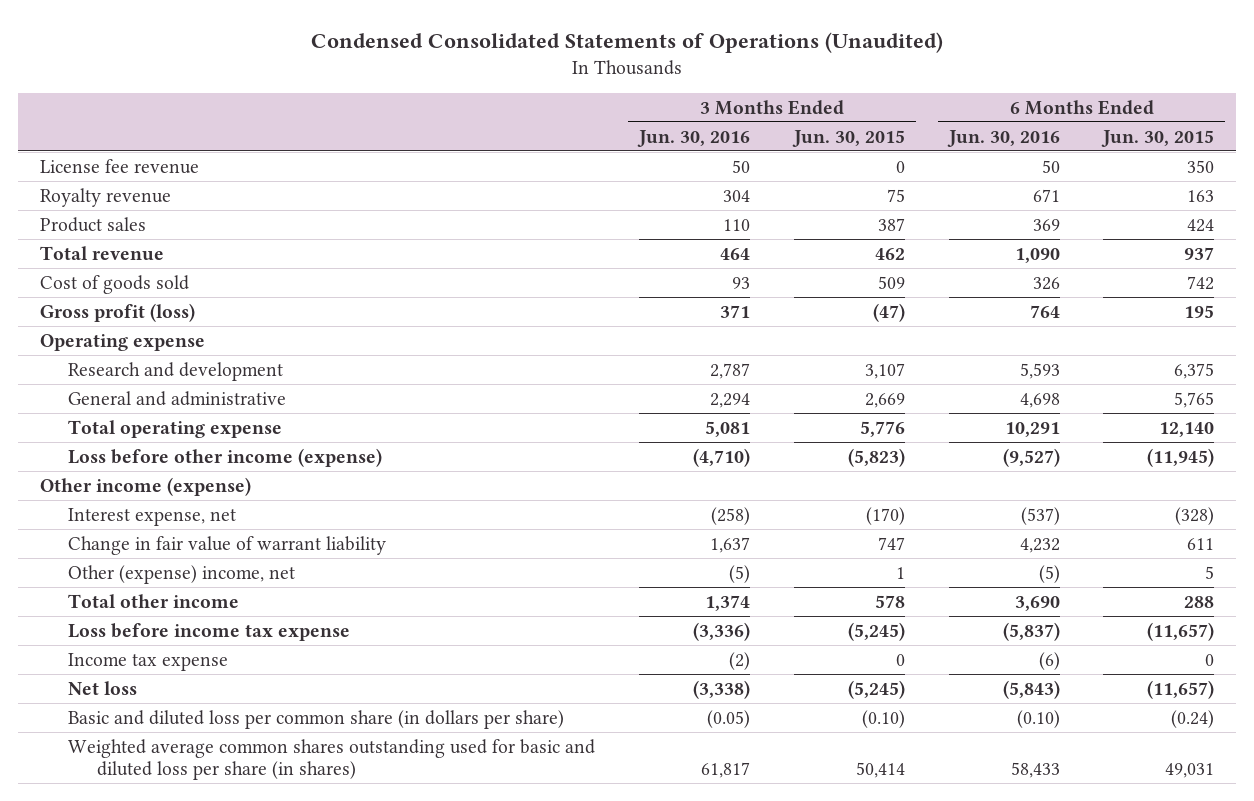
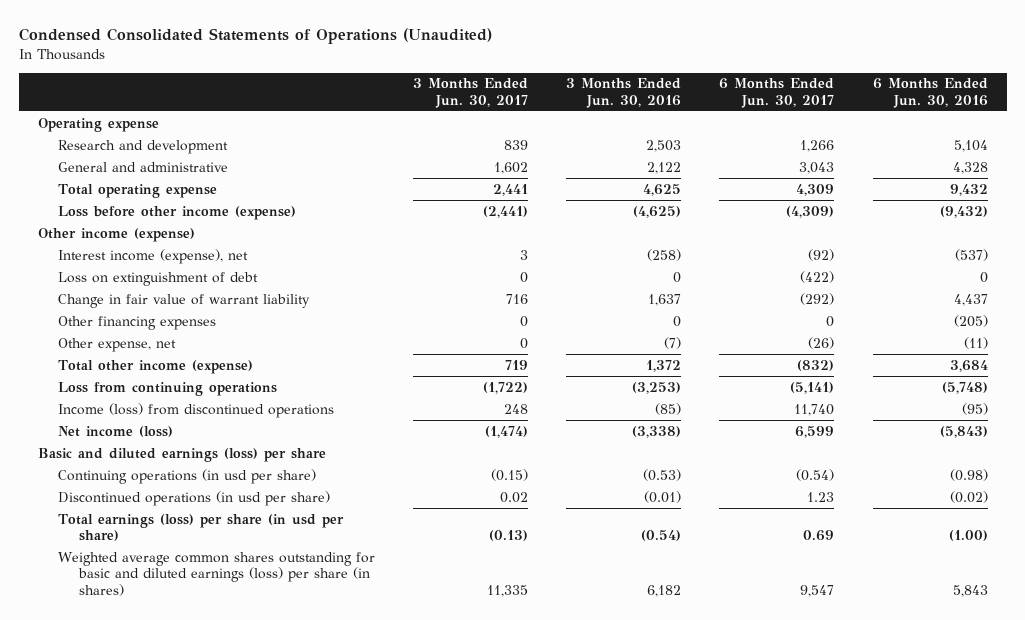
- | 3 Months Ended Jun. 30, 2016 | 3 Months Ended Jun. 30, 2015 | 6 Months Ended Jun. 30, 2016 | 6 Months Ended Jun. 30, 2015
+ | 3 Months Ended Jun. 30, 2017 | 3 Months Ended Jun. 30, 2016 | 6 Months Ended Jun. 30, 2017 | 6 Months Ended Jun. 30, 2016
- License fee revenue | 50 | 0 | 50 | 350
- Royalty revenue | 304 | 75 | 671 | 163
- Product sales | 110 | 387 | 369 | 424
- Total revenue | 464 | 462 | 1,090 | 937
- Cost of goods sold | 93 | 509 | 326 | 742
- Gross profit (loss) | 371 | (47) | 764 | 195
- Research and development | 2,787 | 3,107 | 5,593 | 6,375
- General and administrative | 2,294 | 2,669 | 4,698 | 5,765
- Total operating expense | 5,081 | 5,776 | 10,291 | 12,140
- Loss before other income (expense) | (4,710) | (5,823) | (9,527) | (11,945)
+ Research and development | 839 | 2,503 | 1,266 | 5,104
+ General and administrative | 1,602 | 2,122 | 3,043 | 4,328
+ Total operating expense | 2,441 | 4,625 | 4,309 | 9,432
+ Loss before other income (expense) | (2,441) | (4,625) | (4,309) | (9,432)
- Interest expense, net | (258) | (170) | (537) | (328)
- Change in fair value of warrant liability | 1,637 | 747 | 4,232 | 611
- Other (expense) income, net | (5) | 1 | (5) | 5
- Total other income | 1,374 | 578 | 3,690 | 288
- Loss before income tax expense | (3,336) | (5,245) | (5,837) | (11,657)
- Income tax expense | (2) | 0 | (6) | 0
- Net loss | (3,338) | (5,245) | (5,843) | (11,657)
- Basic and diluted loss per common share (in dollars per share) | (0.05) | (0.10) | (0.10) | (0.24)
- Weighted average common shares outstanding used for basic and diluted loss per share (in shares) | 61,817 | 50,414 | 58,433 | 49,031
+ Interest income (expense), net | 3 | (258) | (92) | (537)
+ Loss on extinguishment of debt | 0 | 0 | (422) | 0
+ Change in fair value of warrant liability | 716 | 1,637 | (292) | 4,437
+ Other financing expenses | 0 | 0 | 0 | (205)
+ Other expense, net | 0 | (7) | (26) | (11)
+ Total other income (expense) | 719 | 1,372 | (832) | 3,684
+ Loss from continuing operations | (1,722) | (3,253) | (5,141) | (5,748)
+ Income (loss) from discontinued operations | 248 | (85) | 11,740 | (95)
+ Net income (loss) | (1,474) | (3,338) | 6,599 | (5,843)
+ Basic and diluted earnings (loss) per share
+ Continuing operations (in usd per share) | (0.15) | (0.53) | (0.54) | (0.98)
+ Discontinued operations (in usd per share) | 0.02 | (0.01) | 1.23 | (0.02)
+ Total earnings (loss) per share (in usd per share) | (0.13) | (0.54) | 0.69 | (1.00)
+ Weighted average common shares outstanding for basic and diluted earnings (loss) per share (in shares) | 11,335 | 6,182 | 9,547 | 5,843

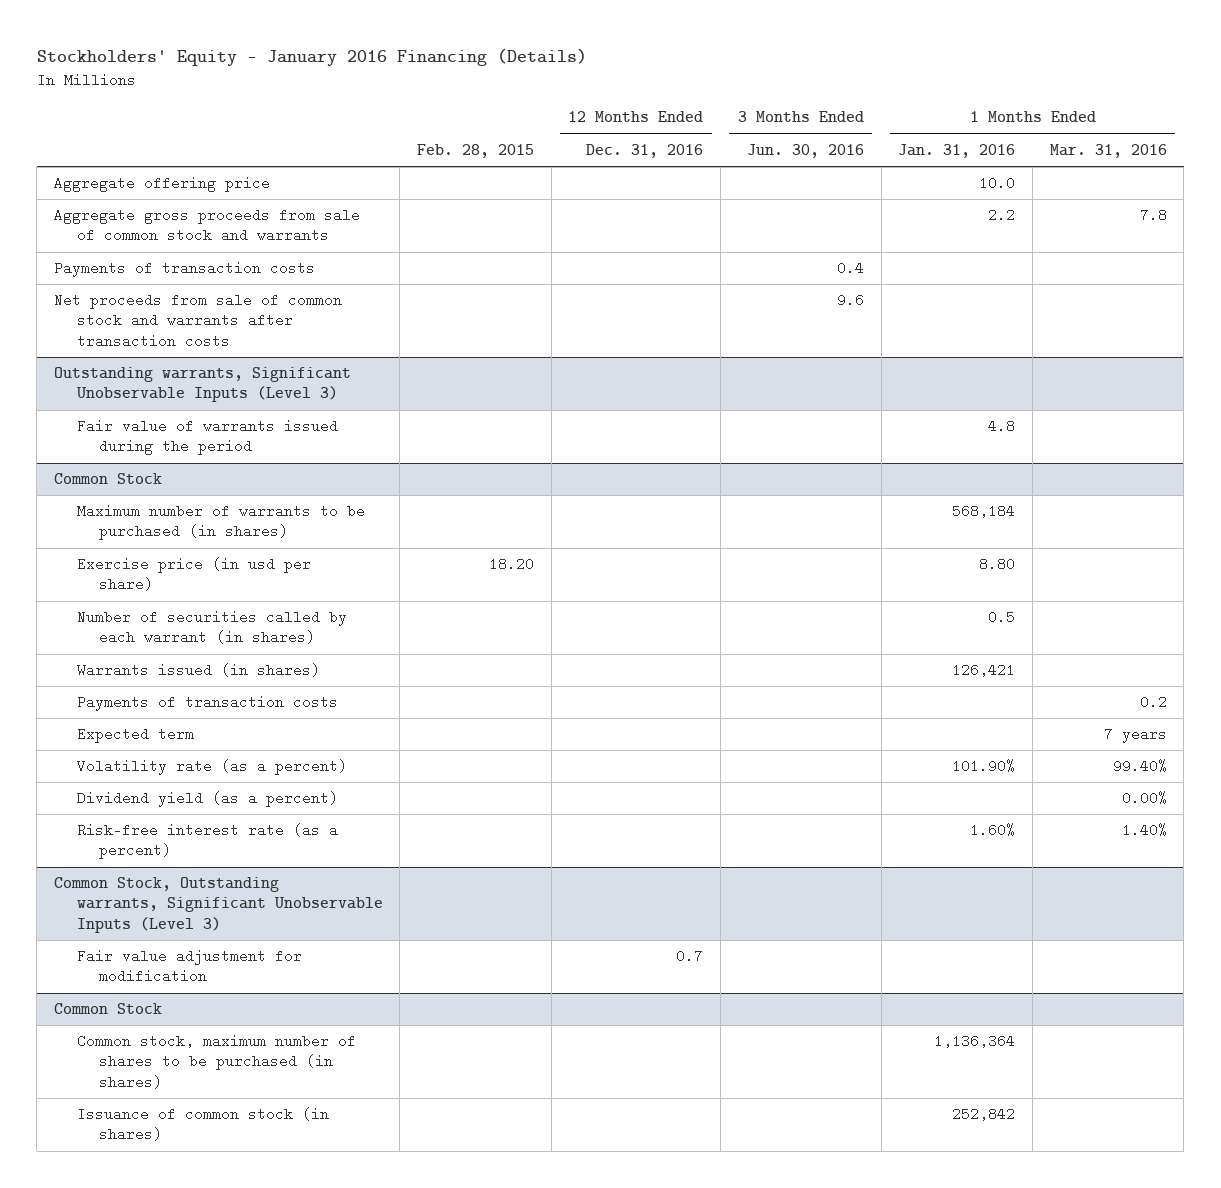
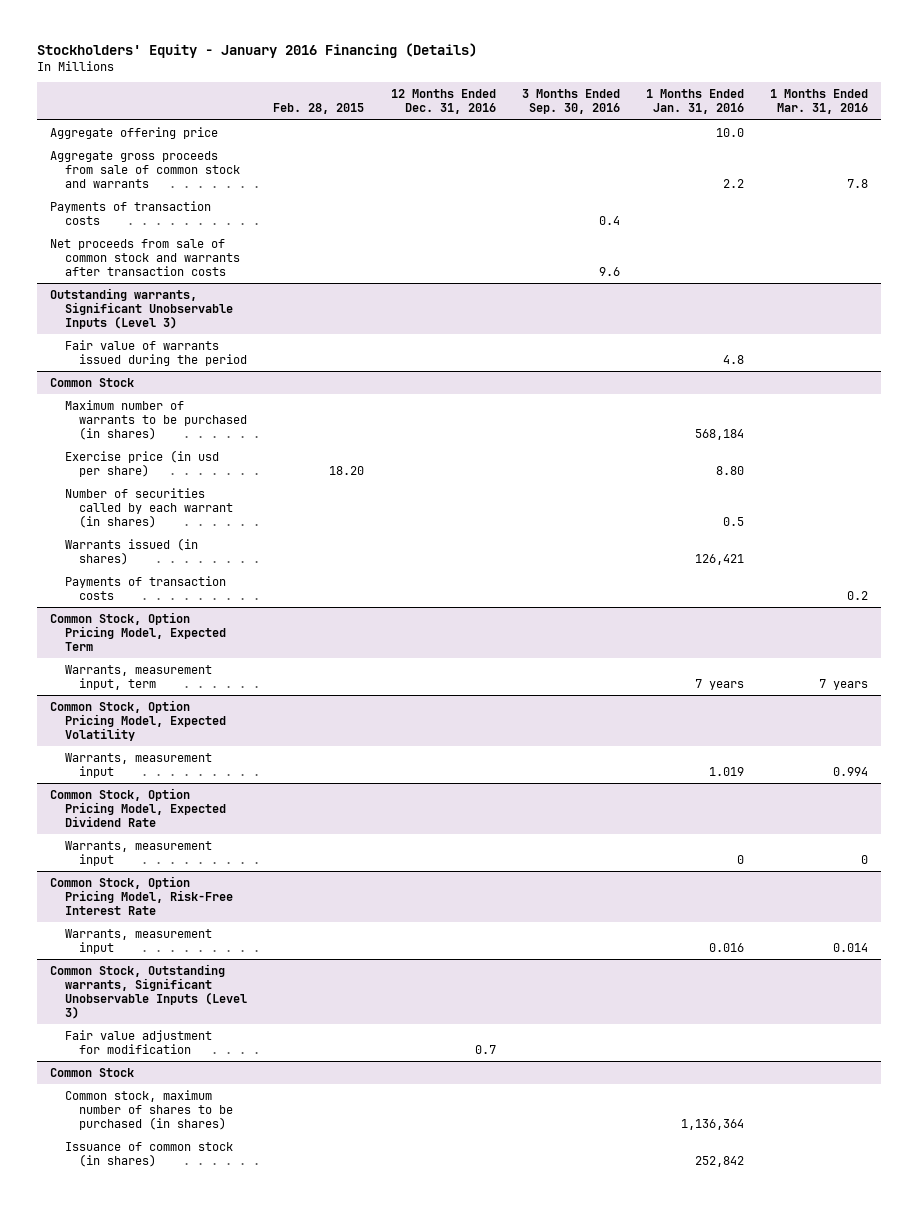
- | Feb. 28, 2015 | 12 Months Ended Dec. 31, 2016 | 3 Months Ended Jun. 30, 2016 | 1 Months Ended Jan. 31, 2016 | 1 Months Ended Mar. 31, 2016
+ | Feb. 28, 2015 | 12 Months Ended Dec. 31, 2016 | 3 Months Ended Sep. 30, 2016 | 1 Months Ended Jan. 31, 2016 | 1 Months Ended Mar. 31, 2016
@ Common Stock
- Expected term | | | | | 7 years
- Volatility rate (as a percent) | | | | 101.90% | 99.40%
- Dividend yield (as a percent) | | | | | 0.00%
- Risk-free interest rate (as a percent) | | | | 1.60% | 1.40%
+ Common Stock, Option Pricing Model, Expected Term
+ Warrants, measurement input, term | | | | 7 years | 7 years
+ Common Stock, Option Pricing Model, Expected Volatility
+ Warrants, measurement input | | | | 1.019 | 0.994
+ Common Stock, Option Pricing Model, Expected Dividend Rate
+ Warrants, measurement input | | | | 0 | 0
+ Common Stock, Option Pricing Model, Risk-Free Interest Rate
+ Warrants, measurement input | | | | 0.016 | 0.014

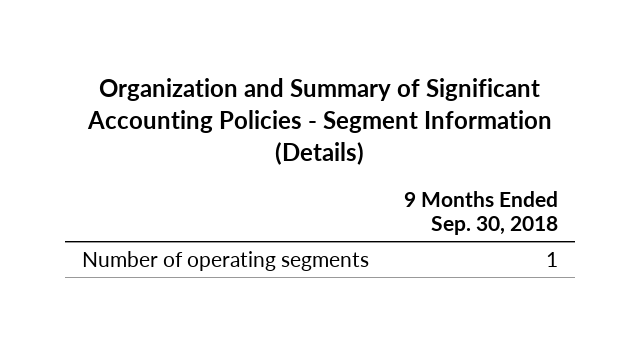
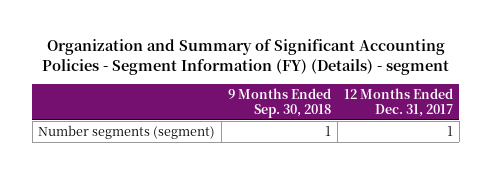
- Organization and Summary of Significant Accounting Policies - Segment Information (Details)
+ Organization and Summary of Significant Accounting Policies - Segment Information (FY) (Details) - segment
- | 9 Months Ended Sep. 30, 2018
+ | 9 Months Ended Sep. 30, 2018 | 12 Months Ended Dec. 31, 2017
- Number of operating segments | 1
+ Number segments (segment) | 1 | 1

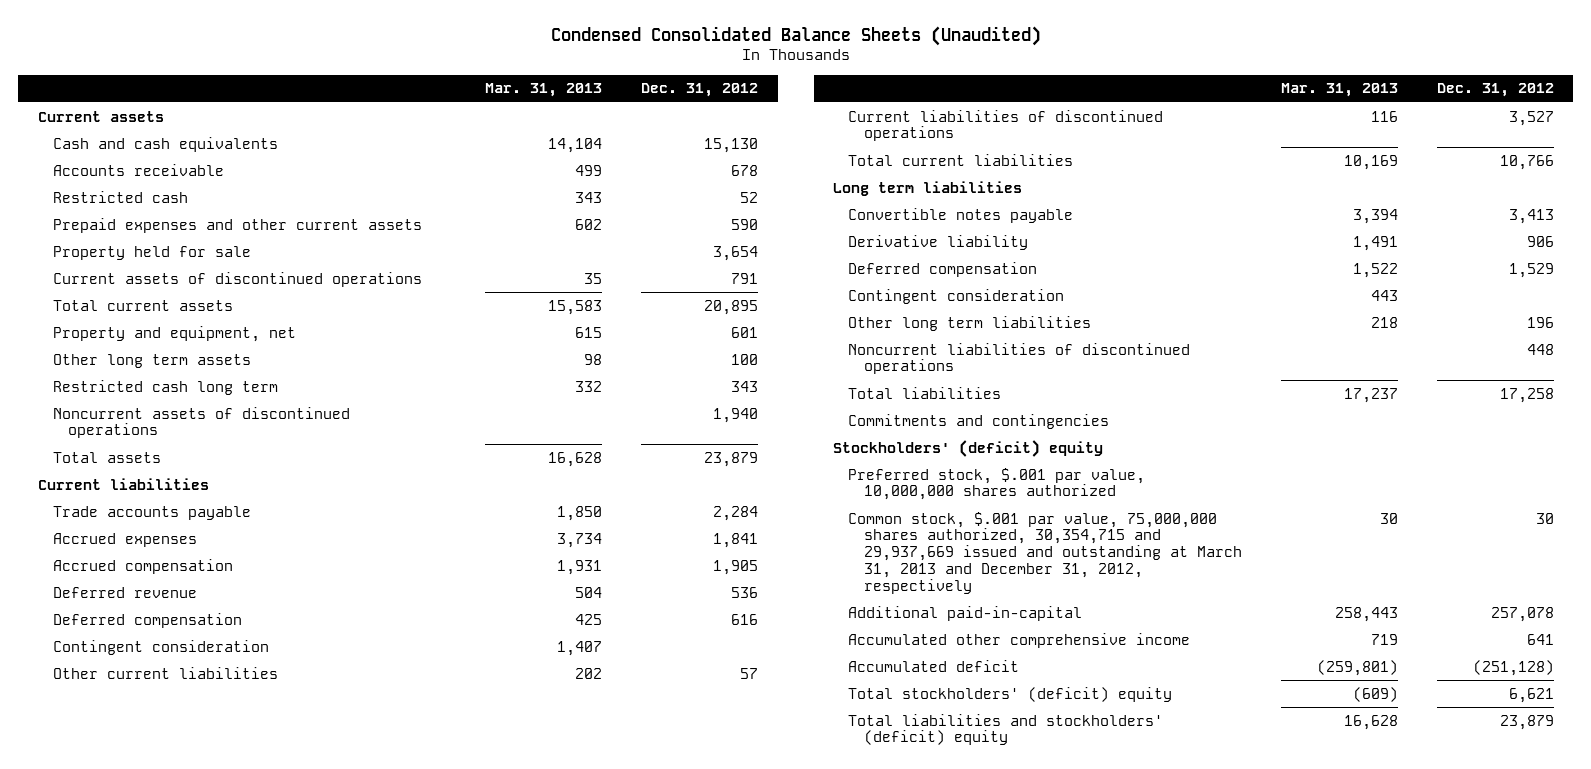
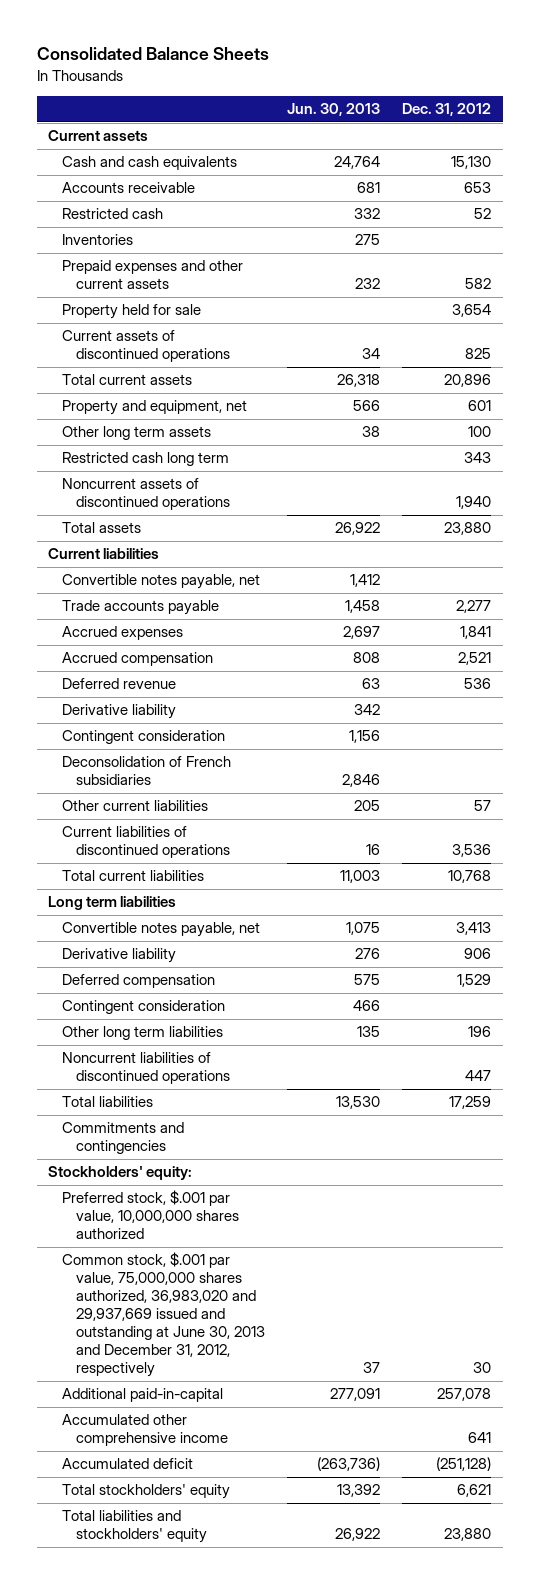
- Condensed Consolidated Balance Sheets (Unaudited)
+ Consolidated Balance Sheets
- | Mar. 31, 2013 | Dec. 31, 2012
+ | Jun. 30, 2013 | Dec. 31, 2012
- Accounts receivable | 499 | 678
+ Accounts receivable | 681 | 653
- Prepaid expenses and other current assets | 602 | 590
+ Inventories | 275 |
+ Prepaid expenses and other current assets | 232 | 582
- Current assets of discontinued operations | 35 | 791
- Total current assets | 15,583 | 20,895
+ Current assets of discontinued operations | 34 | 825
+ Total current assets | 26,318 | 20,896
- Total assets | 16,628 | 23,879
+ Total assets | 26,922 | 23,880
- Trade accounts payable | 1,850 | 2,284
+ Convertible notes payable, net | 1,412 |
+ Trade accounts payable | 1,458 | 2,277
- Accrued compensation | 1,931 | 1,905
+ Accrued compensation | 808 | 2,521
- Deferred compensation | 425 | 616
+ Derivative liability | 342 |
+ Deconsolidation of French subsidiaries | 2,846 |
- Current liabilities of discontinued operations | 116 | 3,527
- Total current liabilities | 10,169 | 10,766
+ Current liabilities of discontinued operations | 16 | 3,536
+ Total current liabilities | 11,003 | 10,768
- Convertible notes payable | 3,394 | 3,413
+ Convertible notes payable, net | 1,075 | 3,413
- Noncurrent liabilities of discontinued operations | | 448
- Total liabilities | 17,237 | 17,258
+ Noncurrent liabilities of discontinued operations | | 447
+ Total liabilities | 13,530 | 17,259
- Stockholders' (deficit) equity
+ Stockholders' equity:
- Common stock, $.001 par value, 75,000,000 shares authorized, 30,354,715 and 29,937,669 issued and outstanding at March 31, 2013 and December 31, 2012, respectively | 30 | 30
+ Common stock, $.001 par value, 75,000,000 shares authorized, 36,983,020 and 29,937,669 issued and outstanding at June 30, 2013 and December 31, 2012, respectively | 37 | 30
- Total stockholders' (deficit) equity | (609) | 6,621
- Total liabilities and stockholders' (deficit) equity | 16,628 | 23,879
+ Total stockholders' equity | 13,392 | 6,621
+ Total liabilities and stockholders' equity | 26,922 | 23,880

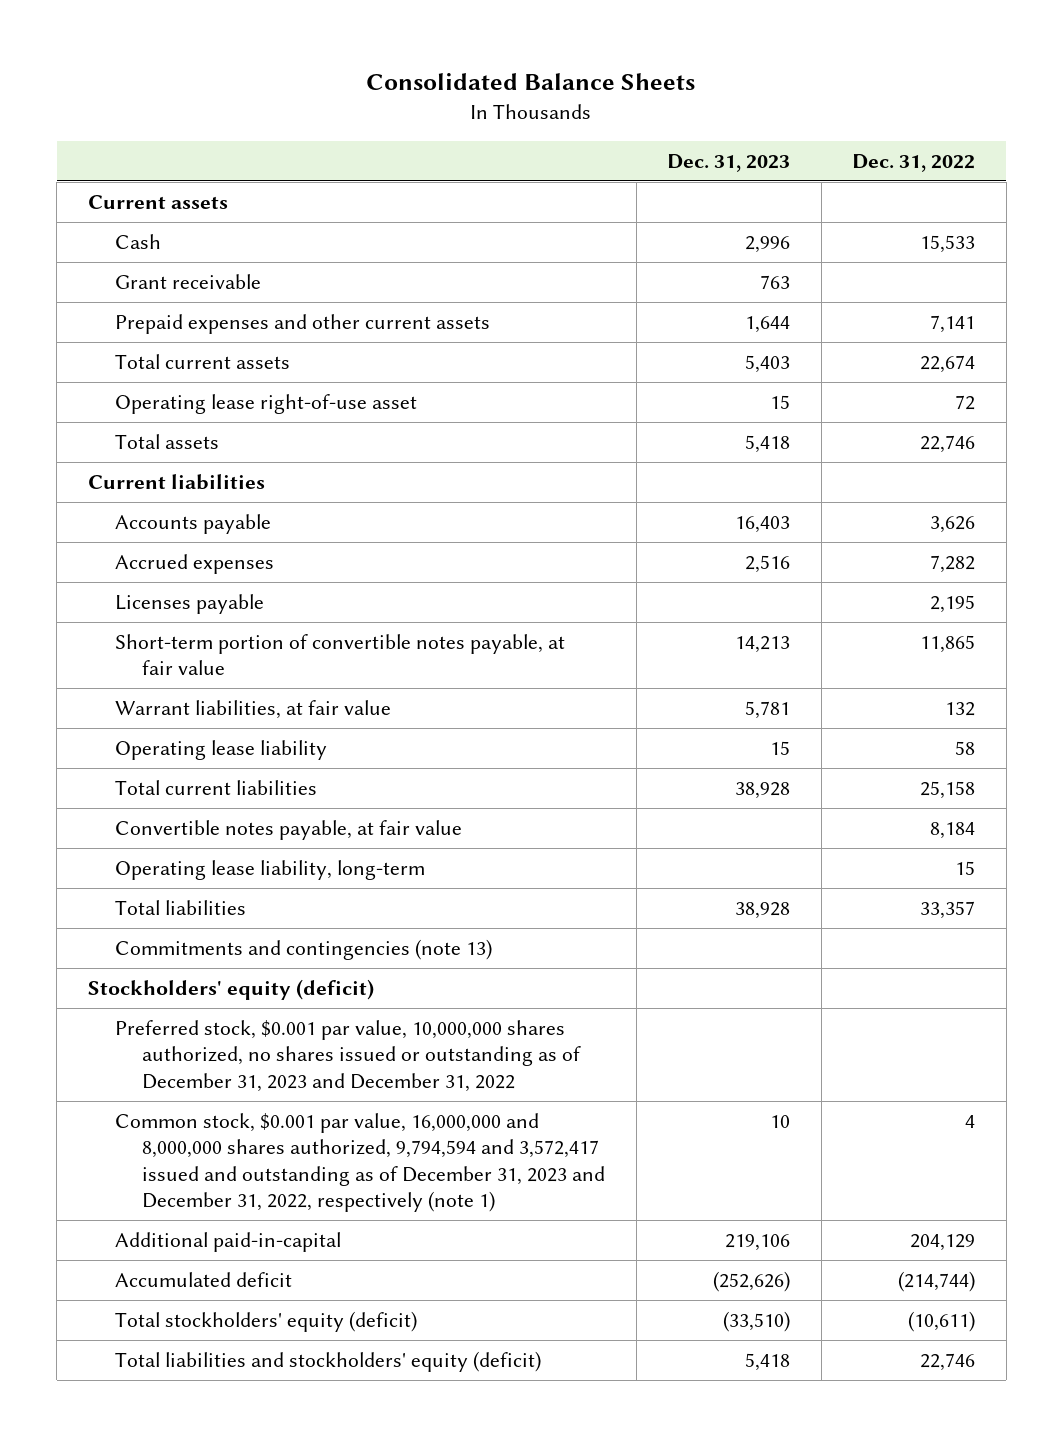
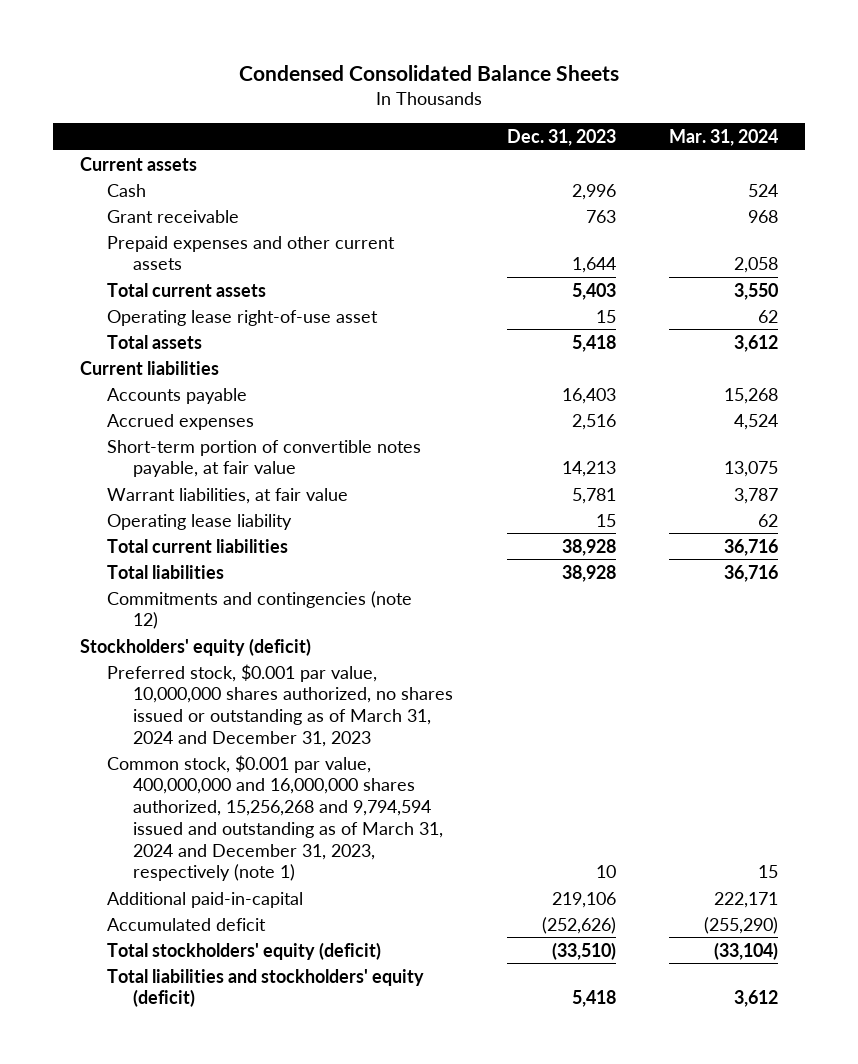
- Consolidated Balance Sheets
+ Condensed Consolidated Balance Sheets
- | Dec. 31, 2023 | Dec. 31, 2022
+ | Dec. 31, 2023 | Mar. 31, 2024
- Licenses payable | | 2,195
- Convertible notes payable, at fair value | | 8,184
- Operating lease liability, long-term | | 15
- Commitments and contingencies (note 13)
+ Commitments and contingencies (note 12)
- Preferred stock, $0.001 par value, 10,000,000 shares authorized, no shares issued or outstanding as of December 31, 2023 and December 31, 2022
- Common stock, $0.001 par value, 16,000,000 and 8,000,000 shares authorized, 9,794,594 and 3,572,417 issued and outstanding as of December 31, 2023 and December 31, 2022, respectively (note 1) | 10 | 4
+ Preferred stock, $0.001 par value, 10,000,000 shares authorized, no shares issued or outstanding as of March 31, 2024 and December 31, 2023
+ Common stock, $0.001 par value, 400,000,000 and 16,000,000 shares authorized, 15,256,268 and 9,794,594 issued and outstanding as of March 31, 2024 and December 31, 2023, respectively (note 1) | 10 | 15

